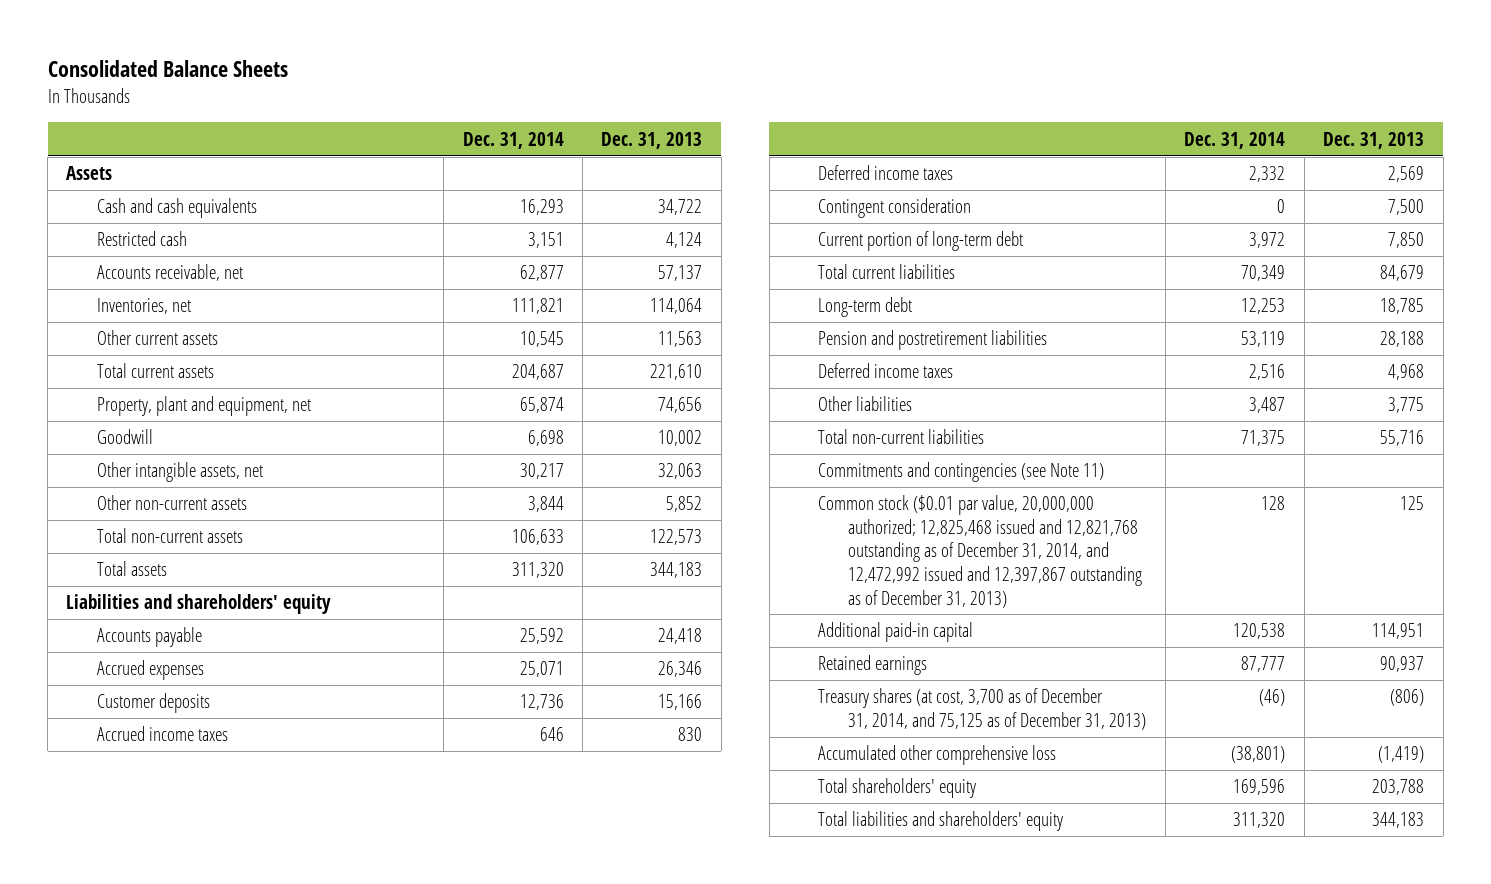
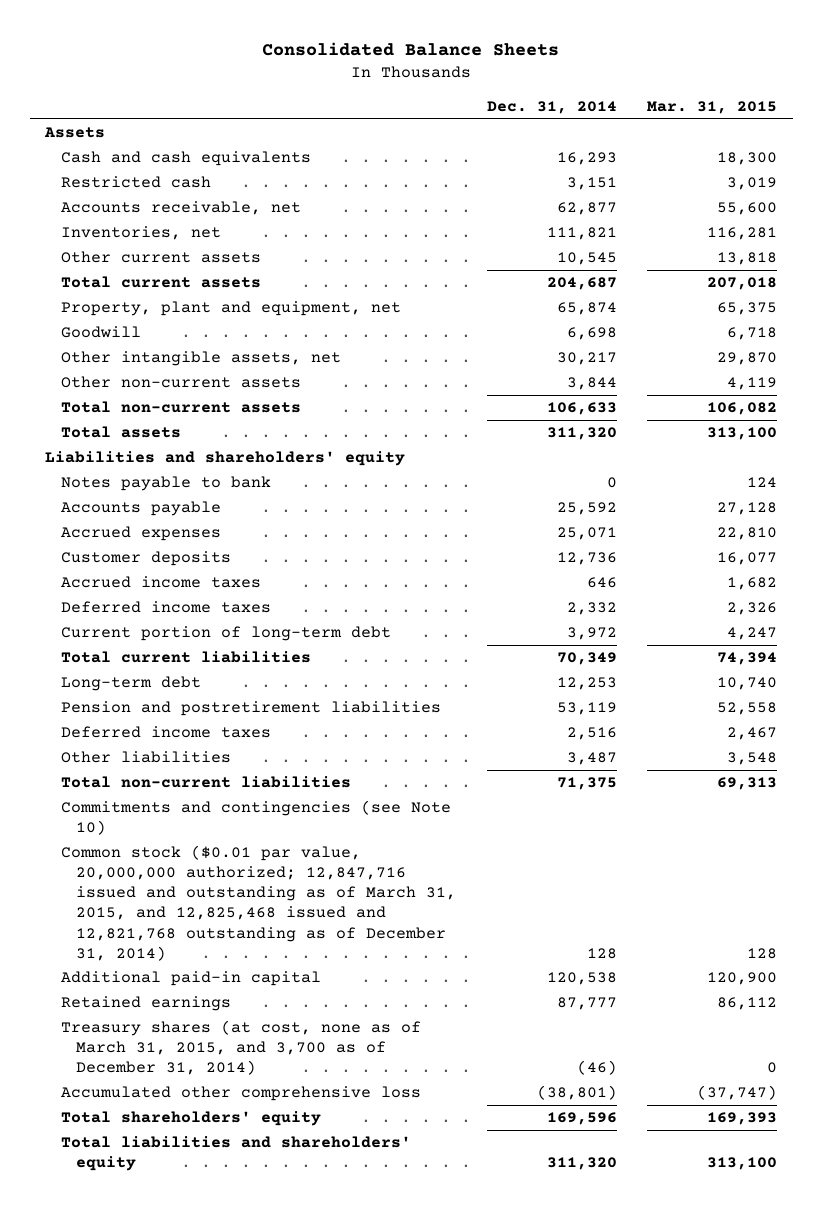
- | Dec. 31, 2014 | Dec. 31, 2013
+ | Dec. 31, 2014 | Mar. 31, 2015
+ Notes payable to bank | 0 | 124
- Contingent consideration | 0 | 7,500
- Commitments and contingencies (see Note 11)
- Common stock ($0.01 par value, 20,000,000 authorized; 12,825,468 issued and 12,821,768 outstanding as of December 31, 2014, and 12,472,992 issued and 12,397,867 outstanding as of December 31, 2013) | 128 | 125
+ Commitments and contingencies (see Note 10)
+ Common stock ($0.01 par value, 20,000,000 authorized; 12,847,716 issued and outstanding as of March 31, 2015, and 12,825,468 issued and 12,821,768 outstanding as of December 31, 2014) | 128 | 128
- Treasury shares (at cost, 3,700 as of December 31, 2014, and 75,125 as of December 31, 2013) | (46) | (806)
+ Treasury shares (at cost, none as of March 31, 2015, and 3,700 as of December 31, 2014) | (46) | 0

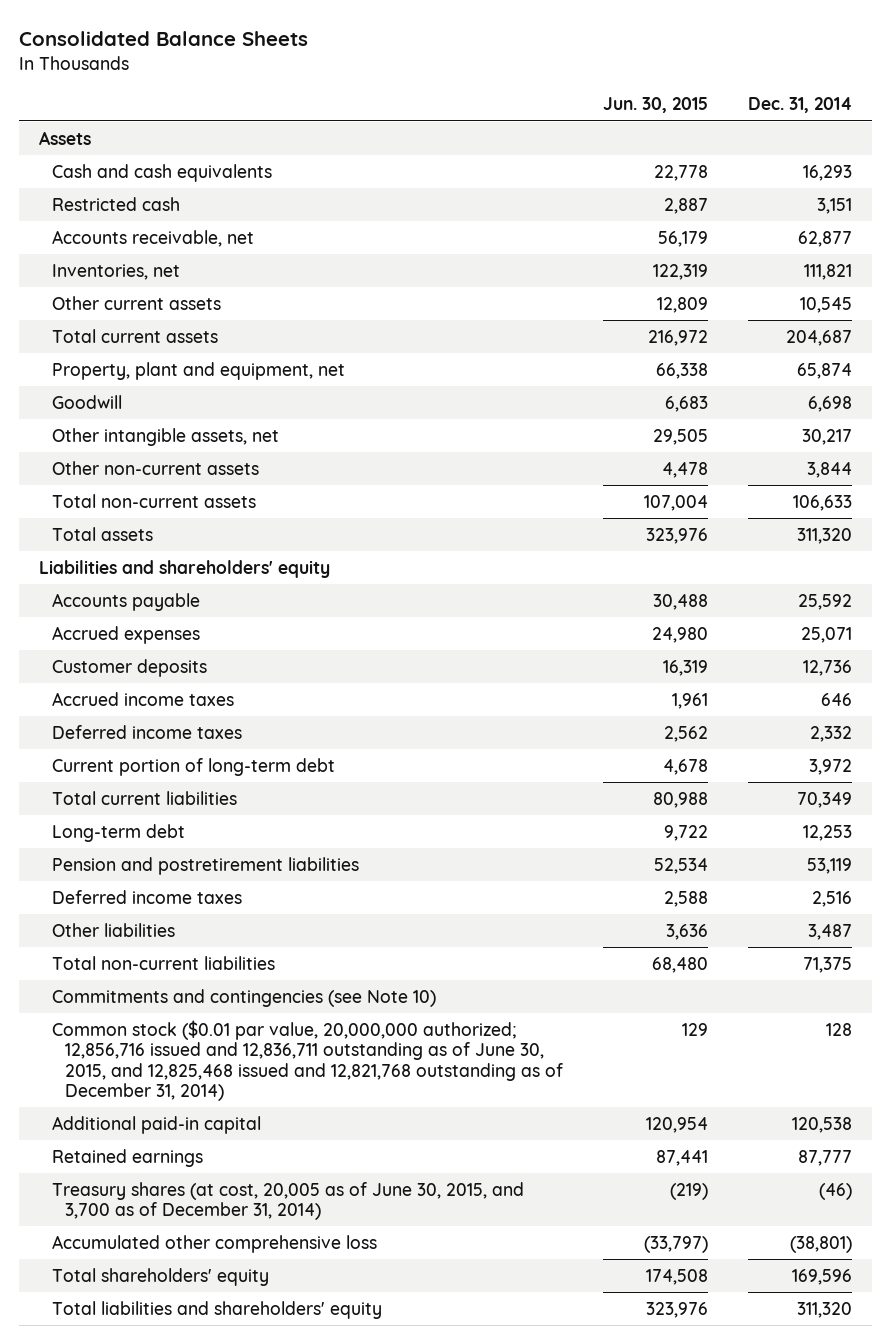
- | Dec. 31, 2014 | Mar. 31, 2015
+ | Jun. 30, 2015 | Dec. 31, 2014
- Notes payable to bank | 0 | 124
- Common stock ($0.01 par value, 20,000,000 authorized; 12,847,716 issued and outstanding as of March 31, 2015, and 12,825,468 issued and 12,821,768 outstanding as of December 31, 2014) | 128 | 128
+ Common stock ($0.01 par value, 20,000,000 authorized; 12,856,716 issued and 12,836,711 outstanding as of June 30, 2015, and 12,825,468 issued and 12,821,768 outstanding as of December 31, 2014) | 129 | 128
- Treasury shares (at cost, none as of March 31, 2015, and 3,700 as of December 31, 2014) | (46) | 0
+ Treasury shares (at cost, 20,005 as of June 30, 2015, and 3,700 as of December 31, 2014) | (219) | (46)

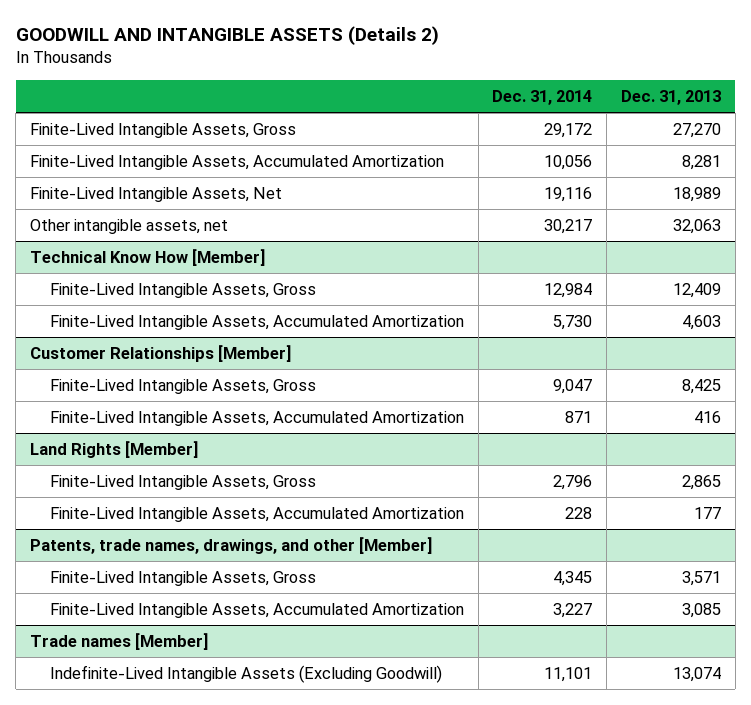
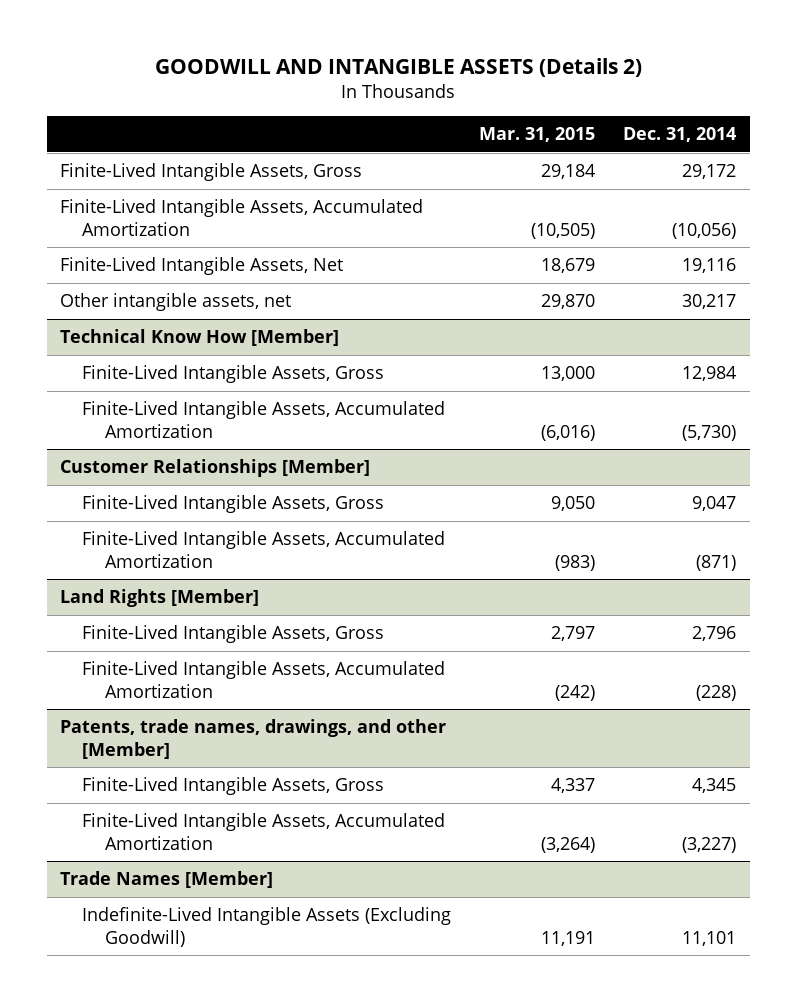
- | Dec. 31, 2014 | Dec. 31, 2013
+ | Mar. 31, 2015 | Dec. 31, 2014
- Finite-Lived Intangible Assets, Accumulated Amortization | 10,056 | 8,281
+ Finite-Lived Intangible Assets, Accumulated Amortization | (10,505) | (10,056)
@ Technical Know How [Member]
- Finite-Lived Intangible Assets, Accumulated Amortization | 5,730 | 4,603
+ Finite-Lived Intangible Assets, Accumulated Amortization | (6,016) | (5,730)
@ Customer Relationships [Member]
- Finite-Lived Intangible Assets, Accumulated Amortization | 871 | 416
+ Finite-Lived Intangible Assets, Accumulated Amortization | (983) | (871)
@ Land Rights [Member]
- Finite-Lived Intangible Assets, Accumulated Amortization | 228 | 177
+ Finite-Lived Intangible Assets, Accumulated Amortization | (242) | (228)
@ Patents, trade names, drawings, and other [Member]
- Finite-Lived Intangible Assets, Accumulated Amortization | 3,227 | 3,085
- Trade names [Member]
@ Patents, trade names, drawings, and other [Member]
+ Finite-Lived Intangible Assets, Accumulated Amortization | (3,264) | (3,227)
+ Trade Names [Member]

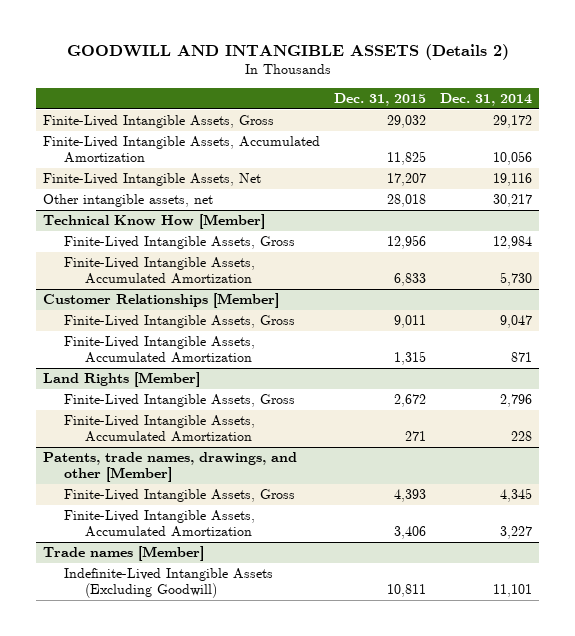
- | Mar. 31, 2015 | Dec. 31, 2014
+ | Dec. 31, 2015 | Dec. 31, 2014
- Finite-Lived Intangible Assets, Accumulated Amortization | (10,505) | (10,056)
+ Finite-Lived Intangible Assets, Accumulated Amortization | 11,825 | 10,056
@ Technical Know How [Member]
- Finite-Lived Intangible Assets, Accumulated Amortization | (6,016) | (5,730)
+ Finite-Lived Intangible Assets, Accumulated Amortization | 6,833 | 5,730
@ Customer Relationships [Member]
- Finite-Lived Intangible Assets, Accumulated Amortization | (983) | (871)
+ Finite-Lived Intangible Assets, Accumulated Amortization | 1,315 | 871
@ Land Rights [Member]
- Finite-Lived Intangible Assets, Accumulated Amortization | (242) | (228)
+ Finite-Lived Intangible Assets, Accumulated Amortization | 271 | 228
@ Patents, trade names, drawings, and other [Member]
- Finite-Lived Intangible Assets, Accumulated Amortization | (3,264) | (3,227)
- Trade Names [Member]
@ Patents, trade names, drawings, and other [Member]
+ Finite-Lived Intangible Assets, Accumulated Amortization | 3,406 | 3,227
+ Trade names [Member]

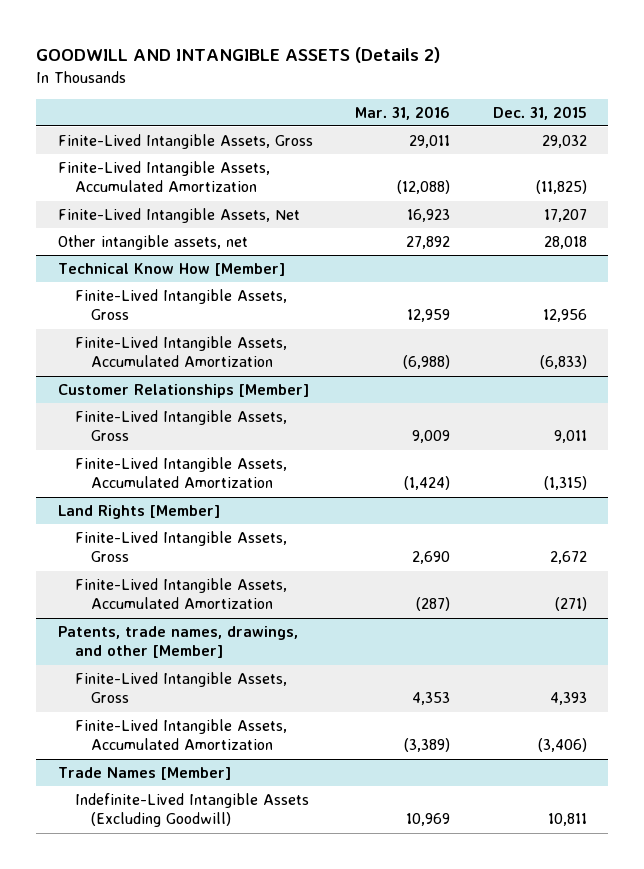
- | Dec. 31, 2015 | Dec. 31, 2014
+ | Mar. 31, 2016 | Dec. 31, 2015
- Finite-Lived Intangible Assets, Accumulated Amortization | 11,825 | 10,056
+ Finite-Lived Intangible Assets, Accumulated Amortization | (12,088) | (11,825)
@ Technical Know How [Member]
- Finite-Lived Intangible Assets, Accumulated Amortization | 6,833 | 5,730
+ Finite-Lived Intangible Assets, Accumulated Amortization | (6,988) | (6,833)
@ Customer Relationships [Member]
- Finite-Lived Intangible Assets, Accumulated Amortization | 1,315 | 871
+ Finite-Lived Intangible Assets, Accumulated Amortization | (1,424) | (1,315)
@ Land Rights [Member]
- Finite-Lived Intangible Assets, Accumulated Amortization | 271 | 228
+ Finite-Lived Intangible Assets, Accumulated Amortization | (287) | (271)
@ Patents, trade names, drawings, and other [Member]
- Finite-Lived Intangible Assets, Accumulated Amortization | 3,406 | 3,227
- Trade names [Member]
@ Patents, trade names, drawings, and other [Member]
+ Finite-Lived Intangible Assets, Accumulated Amortization | (3,389) | (3,406)
+ Trade Names [Member]

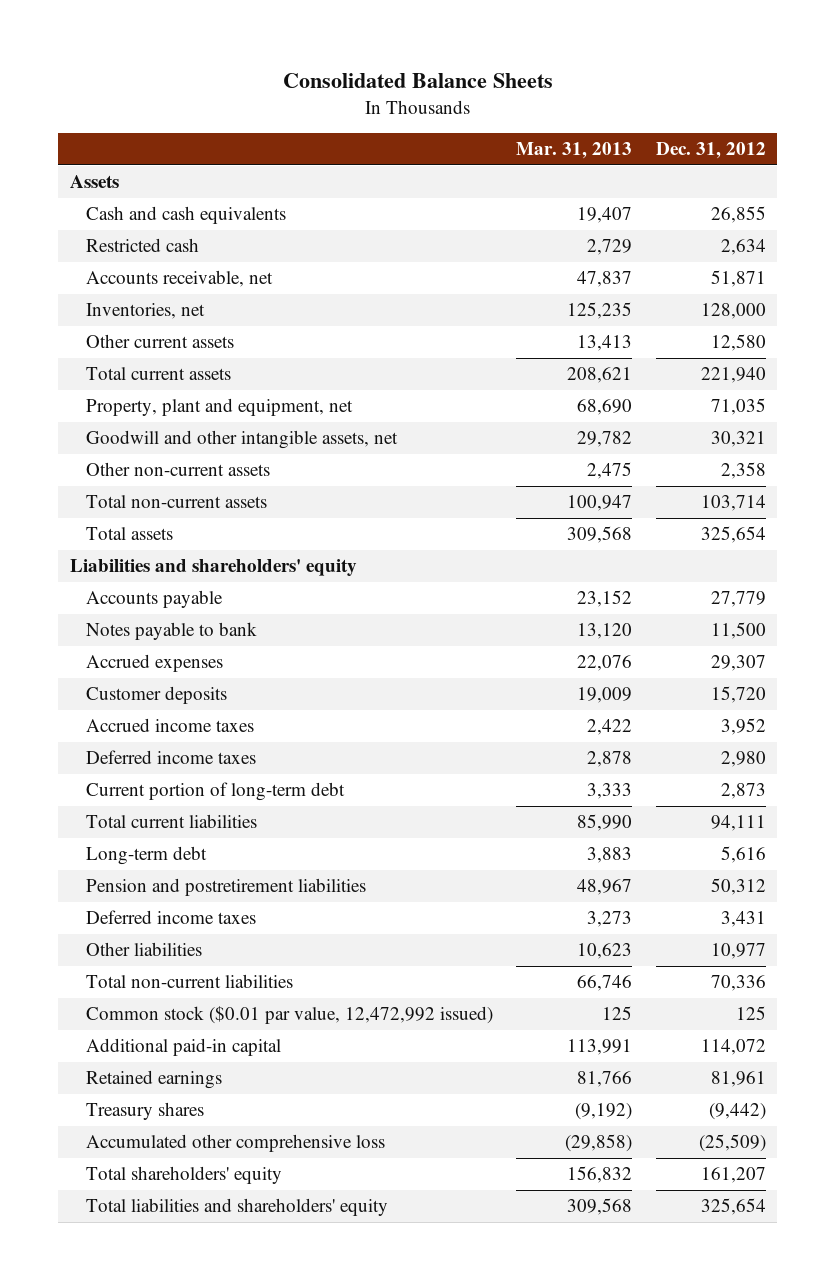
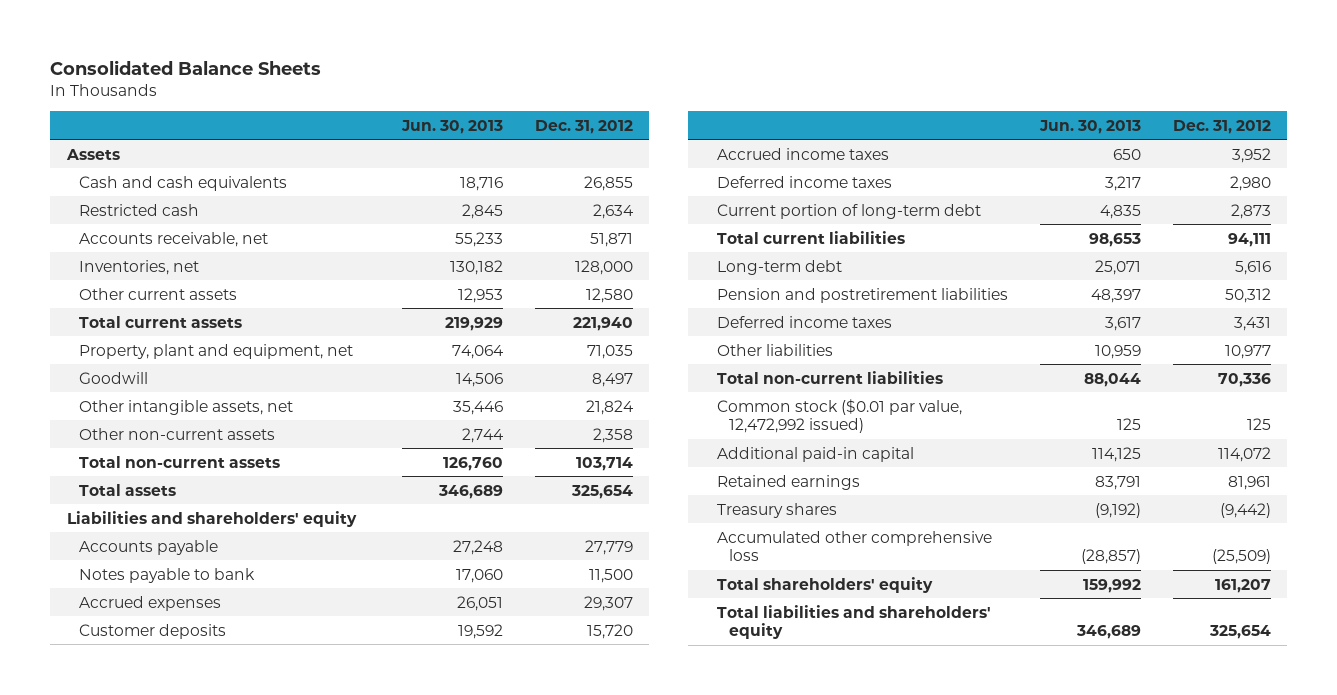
- | Mar. 31, 2013 | Dec. 31, 2012
+ | Jun. 30, 2013 | Dec. 31, 2012
- Goodwill and other intangible assets, net | 29,782 | 30,321
+ Goodwill | 14,506 | 8,497
+ Other intangible assets, net | 35,446 | 21,824

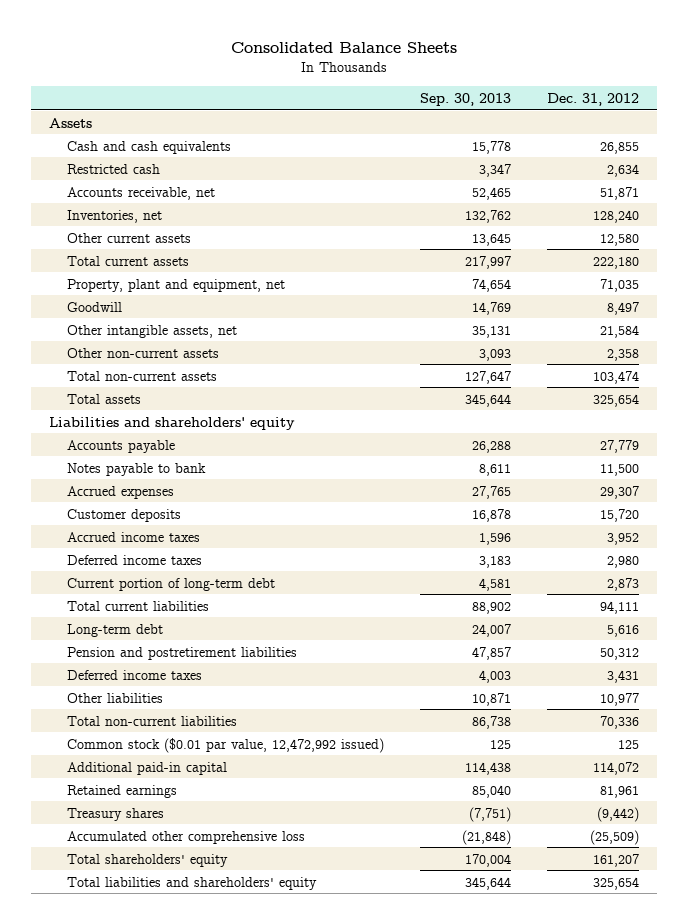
- | Jun. 30, 2013 | Dec. 31, 2012
+ | Sep. 30, 2013 | Dec. 31, 2012
- Inventories, net | 130,182 | 128,000
+ Inventories, net | 132,762 | 128,240
- Total current assets | 219,929 | 221,940
+ Total current assets | 217,997 | 222,180
- Other intangible assets, net | 35,446 | 21,824
+ Other intangible assets, net | 35,131 | 21,584
- Total non-current assets | 126,760 | 103,714
+ Total non-current assets | 127,647 | 103,474

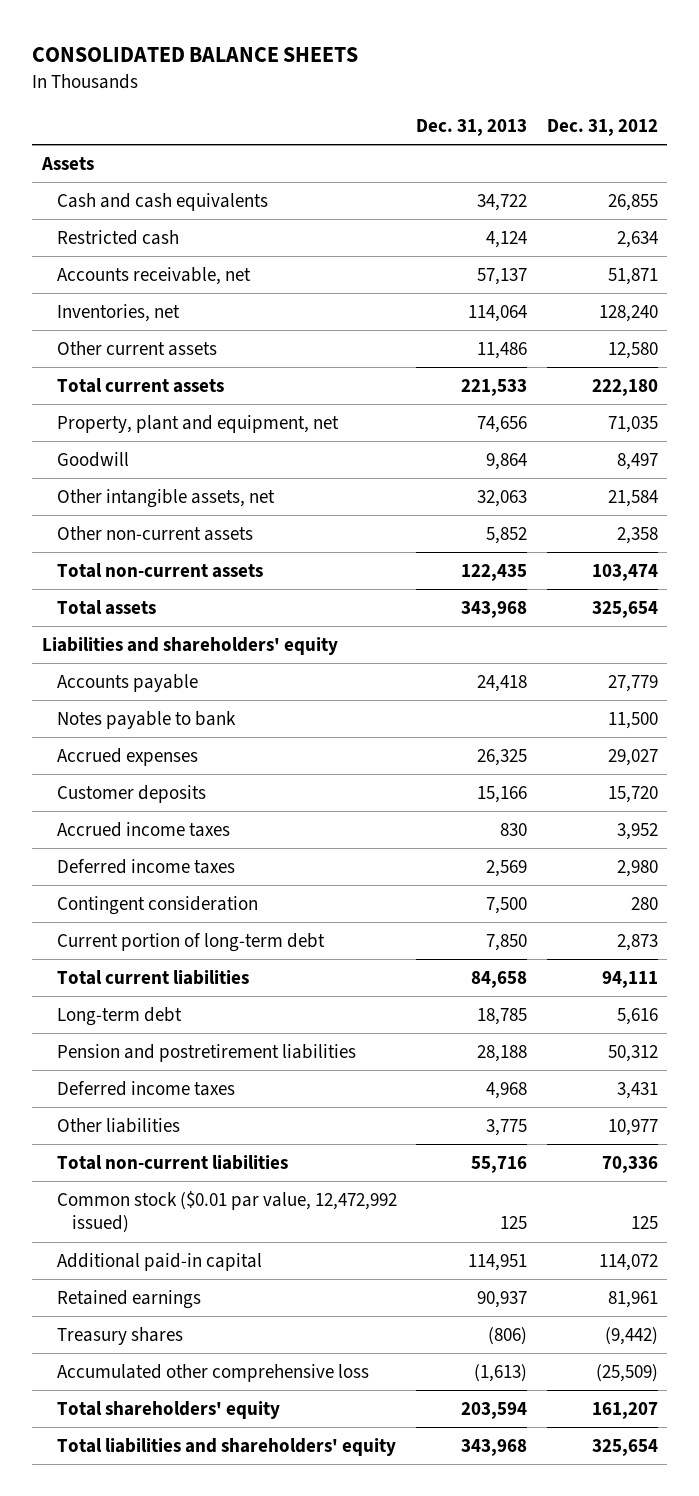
- Consolidated Balance Sheets
+ CONSOLIDATED BALANCE SHEETS
- | Sep. 30, 2013 | Dec. 31, 2012
+ | Dec. 31, 2013 | Dec. 31, 2012
- Accrued expenses | 27,765 | 29,307
+ Accrued expenses | 26,325 | 29,027
+ Contingent consideration | 7,500 | 280

